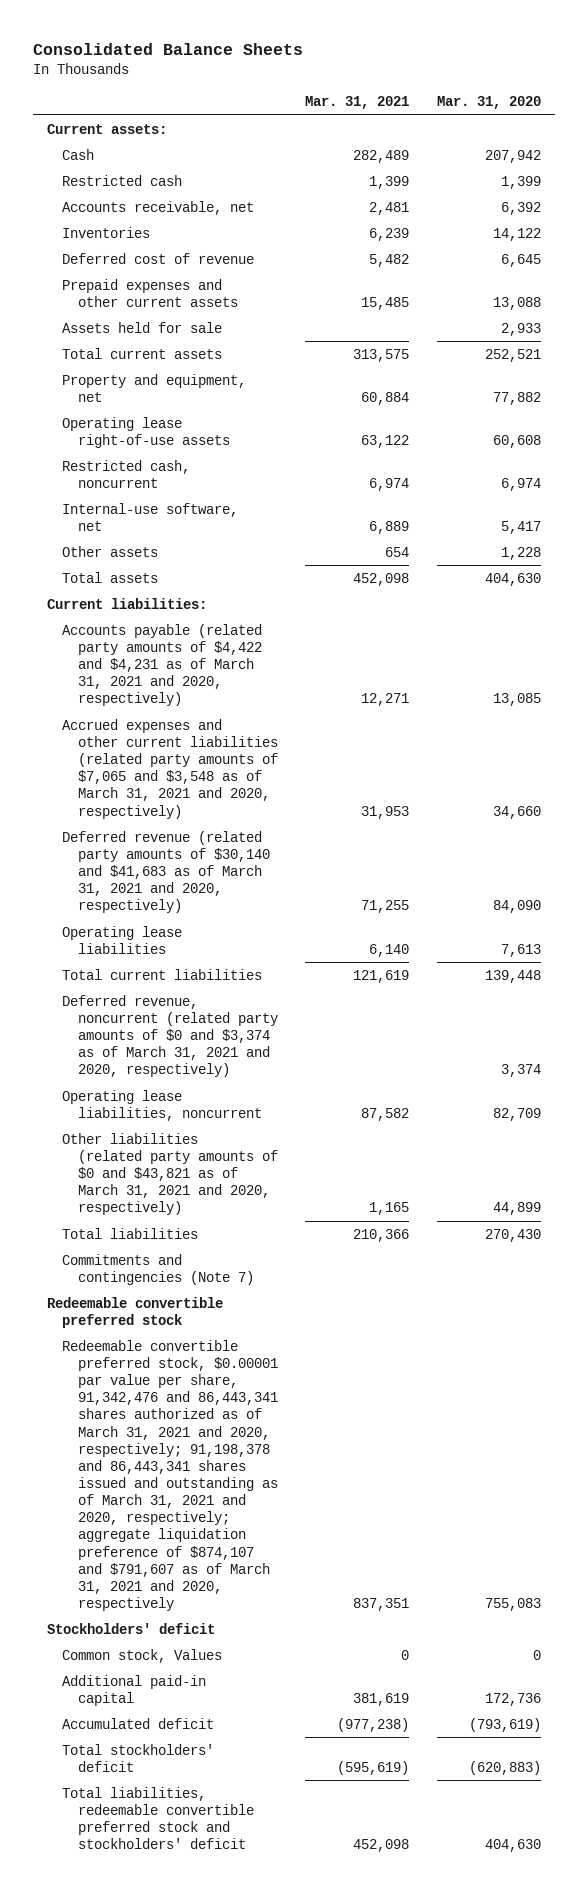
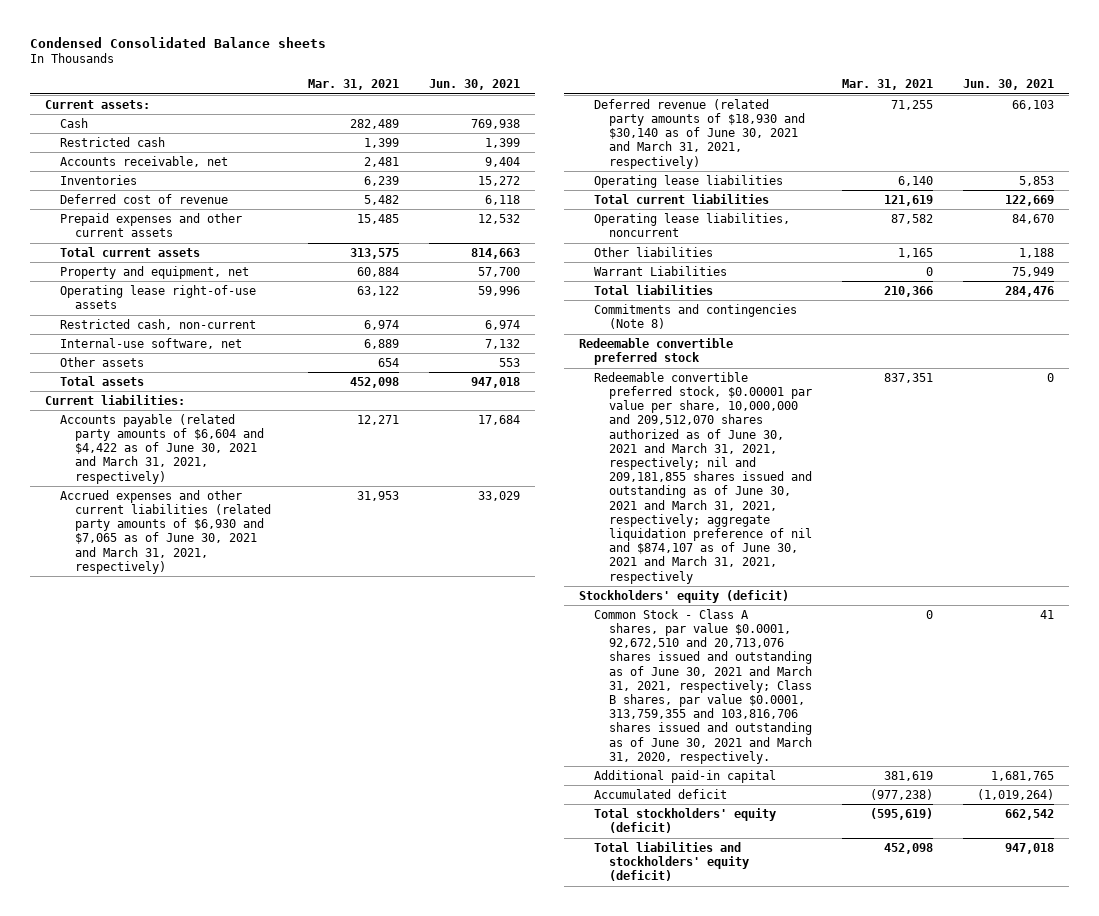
- Consolidated Balance Sheets
+ Condensed Consolidated Balance sheets
- | Mar. 31, 2021 | Mar. 31, 2020
+ | Mar. 31, 2021 | Jun. 30, 2021
- Assets held for sale | | 2,933
- Restricted cash, noncurrent | 6,974 | 6,974
+ Restricted cash, non-current | 6,974 | 6,974
- Accounts payable (related party amounts of $4,422 and $4,231 as of March 31, 2021 and 2020, respectively) | 12,271 | 13,085
- Accrued expenses and other current liabilities (related party amounts of $7,065 and $3,548 as of March 31, 2021 and 2020, respectively) | 31,953 | 34,660
- Deferred revenue (related party amounts of $30,140 and $41,683 as of March 31, 2021 and 2020, respectively) | 71,255 | 84,090
+ Accounts payable (related party amounts of $6,604 and $4,422 as of June 30, 2021 and March 31, 2021, respectively) | 12,271 | 17,684
+ Accrued expenses and other current liabilities (related party amounts of $6,930 and $7,065 as of June 30, 2021 and March 31, 2021, respectively) | 31,953 | 33,029
+ Deferred revenue (related party amounts of $18,930 and $30,140 as of June 30, 2021 and March 31, 2021, respectively) | 71,255 | 66,103
- Deferred revenue, noncurrent (related party amounts of $0 and $3,374 as of March 31, 2021 and 2020, respectively) | | 3,374
- Other liabilities (related party amounts of $0 and $43,821 as of March 31, 2021 and 2020, respectively) | 1,165 | 44,899
+ Other liabilities | 1,165 | 1,188
+ Warrant Liabilities | 0 | 75,949
- Commitments and contingencies (Note 7)
+ Commitments and contingencies (Note 8)
- Redeemable convertible preferred stock, $0.00001 par value per share, 91,342,476 and 86,443,341 shares authorized as of March 31, 2021 and 2020, respectively; 91,198,378 and 86,443,341 shares issued and outstanding as of March 31, 2021 and 2020, respectively; aggregate liquidation preference of $874,107 and $791,607 as of March 31, 2021 and 2020, respectively | 837,351 | 755,083
- Stockholders' deficit
- Common stock, Values | 0 | 0
+ Redeemable convertible preferred stock, $0.00001 par value per share, 10,000,000 and 209,512,070 shares authorized as of June 30, 2021 and March 31, 2021, respectively; nil and 209,181,855 shares issued and outstanding as of June 30, 2021 and March 31, 2021, respectively; aggregate liquidation preference of nil and $874,107 as of June 30, 2021 and March 31, 2021, respectively | 837,351 | 0
+ Stockholders' equity (deficit)
+ Common Stock - Class A shares, par value $0.0001, 92,672,510 and 20,713,076 shares issued and outstanding as of June 30, 2021 and March 31, 2021, respectively; Class B shares, par value $0.0001, 313,759,355 and 103,816,706 shares issued and outstanding as of June 30, 2021 and March 31, 2020, respectively. | 0 | 41
- Total stockholders' deficit | (595,619) | (620,883)
- Total liabilities, redeemable convertible preferred stock and stockholders' deficit | 452,098 | 404,630
+ Total stockholders' equity (deficit) | (595,619) | 662,542
+ Total liabilities and stockholders' equity (deficit) | 452,098 | 947,018

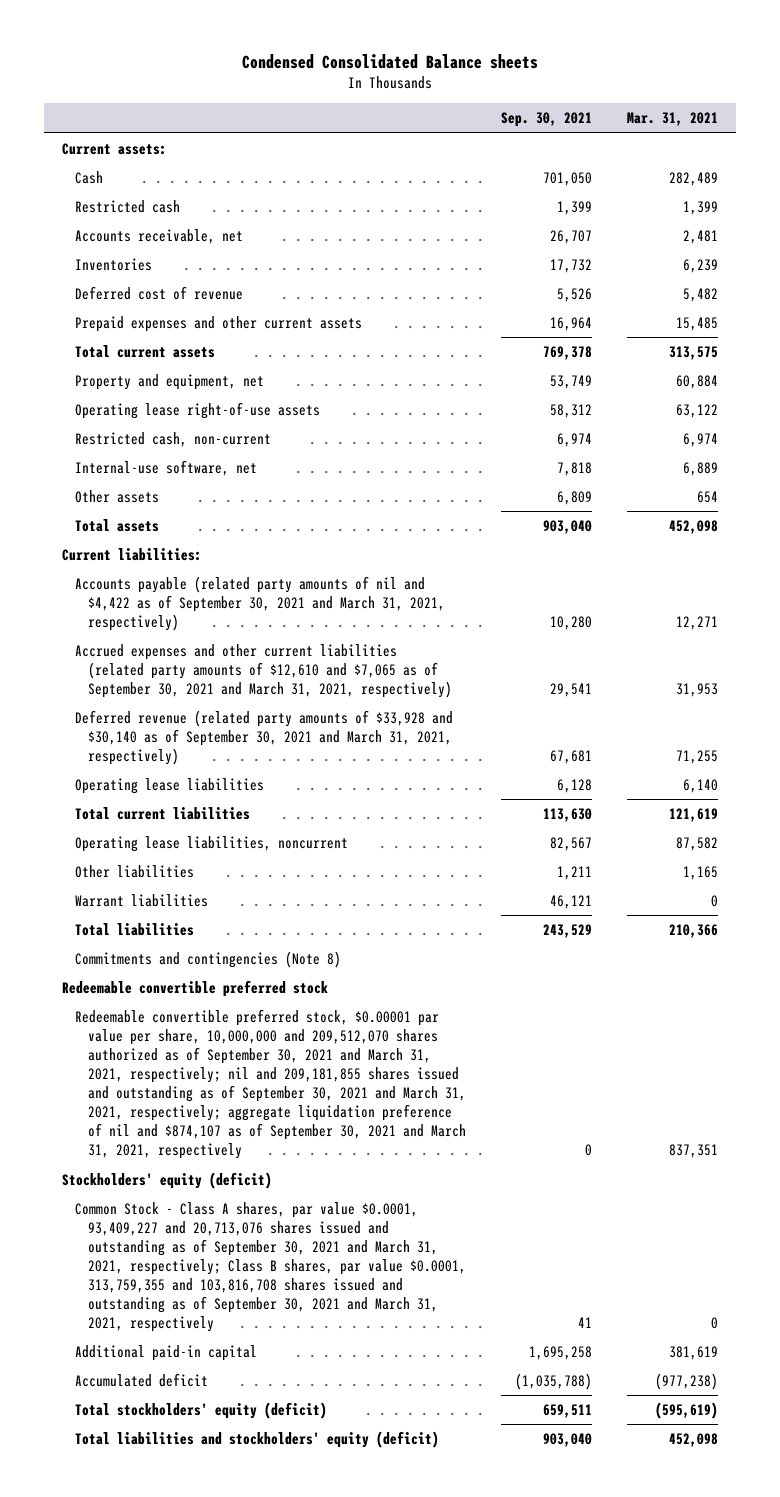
- | Mar. 31, 2021 | Jun. 30, 2021
+ | Sep. 30, 2021 | Mar. 31, 2021
- Accounts payable (related party amounts of $6,604 and $4,422 as of June 30, 2021 and March 31, 2021, respectively) | 12,271 | 17,684
- Accrued expenses and other current liabilities (related party amounts of $6,930 and $7,065 as of June 30, 2021 and March 31, 2021, respectively) | 31,953 | 33,029
- Deferred revenue (related party amounts of $18,930 and $30,140 as of June 30, 2021 and March 31, 2021, respectively) | 71,255 | 66,103
+ Accounts payable (related party amounts of nil and $4,422 as of September 30, 2021 and March 31, 2021, respectively) | 10,280 | 12,271
+ Accrued expenses and other current liabilities (related party amounts of $12,610 and $7,065 as of September 30, 2021 and March 31, 2021, respectively) | 29,541 | 31,953
+ Deferred revenue (related party amounts of $33,928 and $30,140 as of September 30, 2021 and March 31, 2021, respectively) | 67,681 | 71,255
- Warrant Liabilities | 0 | 75,949
+ Warrant liabilities | 46,121 | 0
- Redeemable convertible preferred stock, $0.00001 par value per share, 10,000,000 and 209,512,070 shares authorized as of June 30, 2021 and March 31, 2021, respectively; nil and 209,181,855 shares issued and outstanding as of June 30, 2021 and March 31, 2021, respectively; aggregate liquidation preference of nil and $874,107 as of June 30, 2021 and March 31, 2021, respectively | 837,351 | 0
+ Redeemable convertible preferred stock, $0.00001 par value per share, 10,000,000 and 209,512,070 shares authorized as of September 30, 2021 and March 31, 2021, respectively; nil and 209,181,855 shares issued and outstanding as of September 30, 2021 and March 31, 2021, respectively; aggregate liquidation preference of nil and $874,107 as of September 30, 2021 and March 31, 2021, respectively | 0 | 837,351
- Common Stock - Class A shares, par value $0.0001, 92,672,510 and 20,713,076 shares issued and outstanding as of June 30, 2021 and March 31, 2021, respectively; Class B shares, par value $0.0001, 313,759,355 and 103,816,706 shares issued and outstanding as of June 30, 2021 and March 31, 2020, respectively. | 0 | 41
+ Common Stock - Class A shares, par value $0.0001, 93,409,227 and 20,713,076 shares issued and outstanding as of September 30, 2021 and March 31, 2021, respectively; Class B shares, par value $0.0001, 313,759,355 and 103,816,708 shares issued and outstanding as of September 30, 2021 and March 31, 2021, respectively | 41 | 0

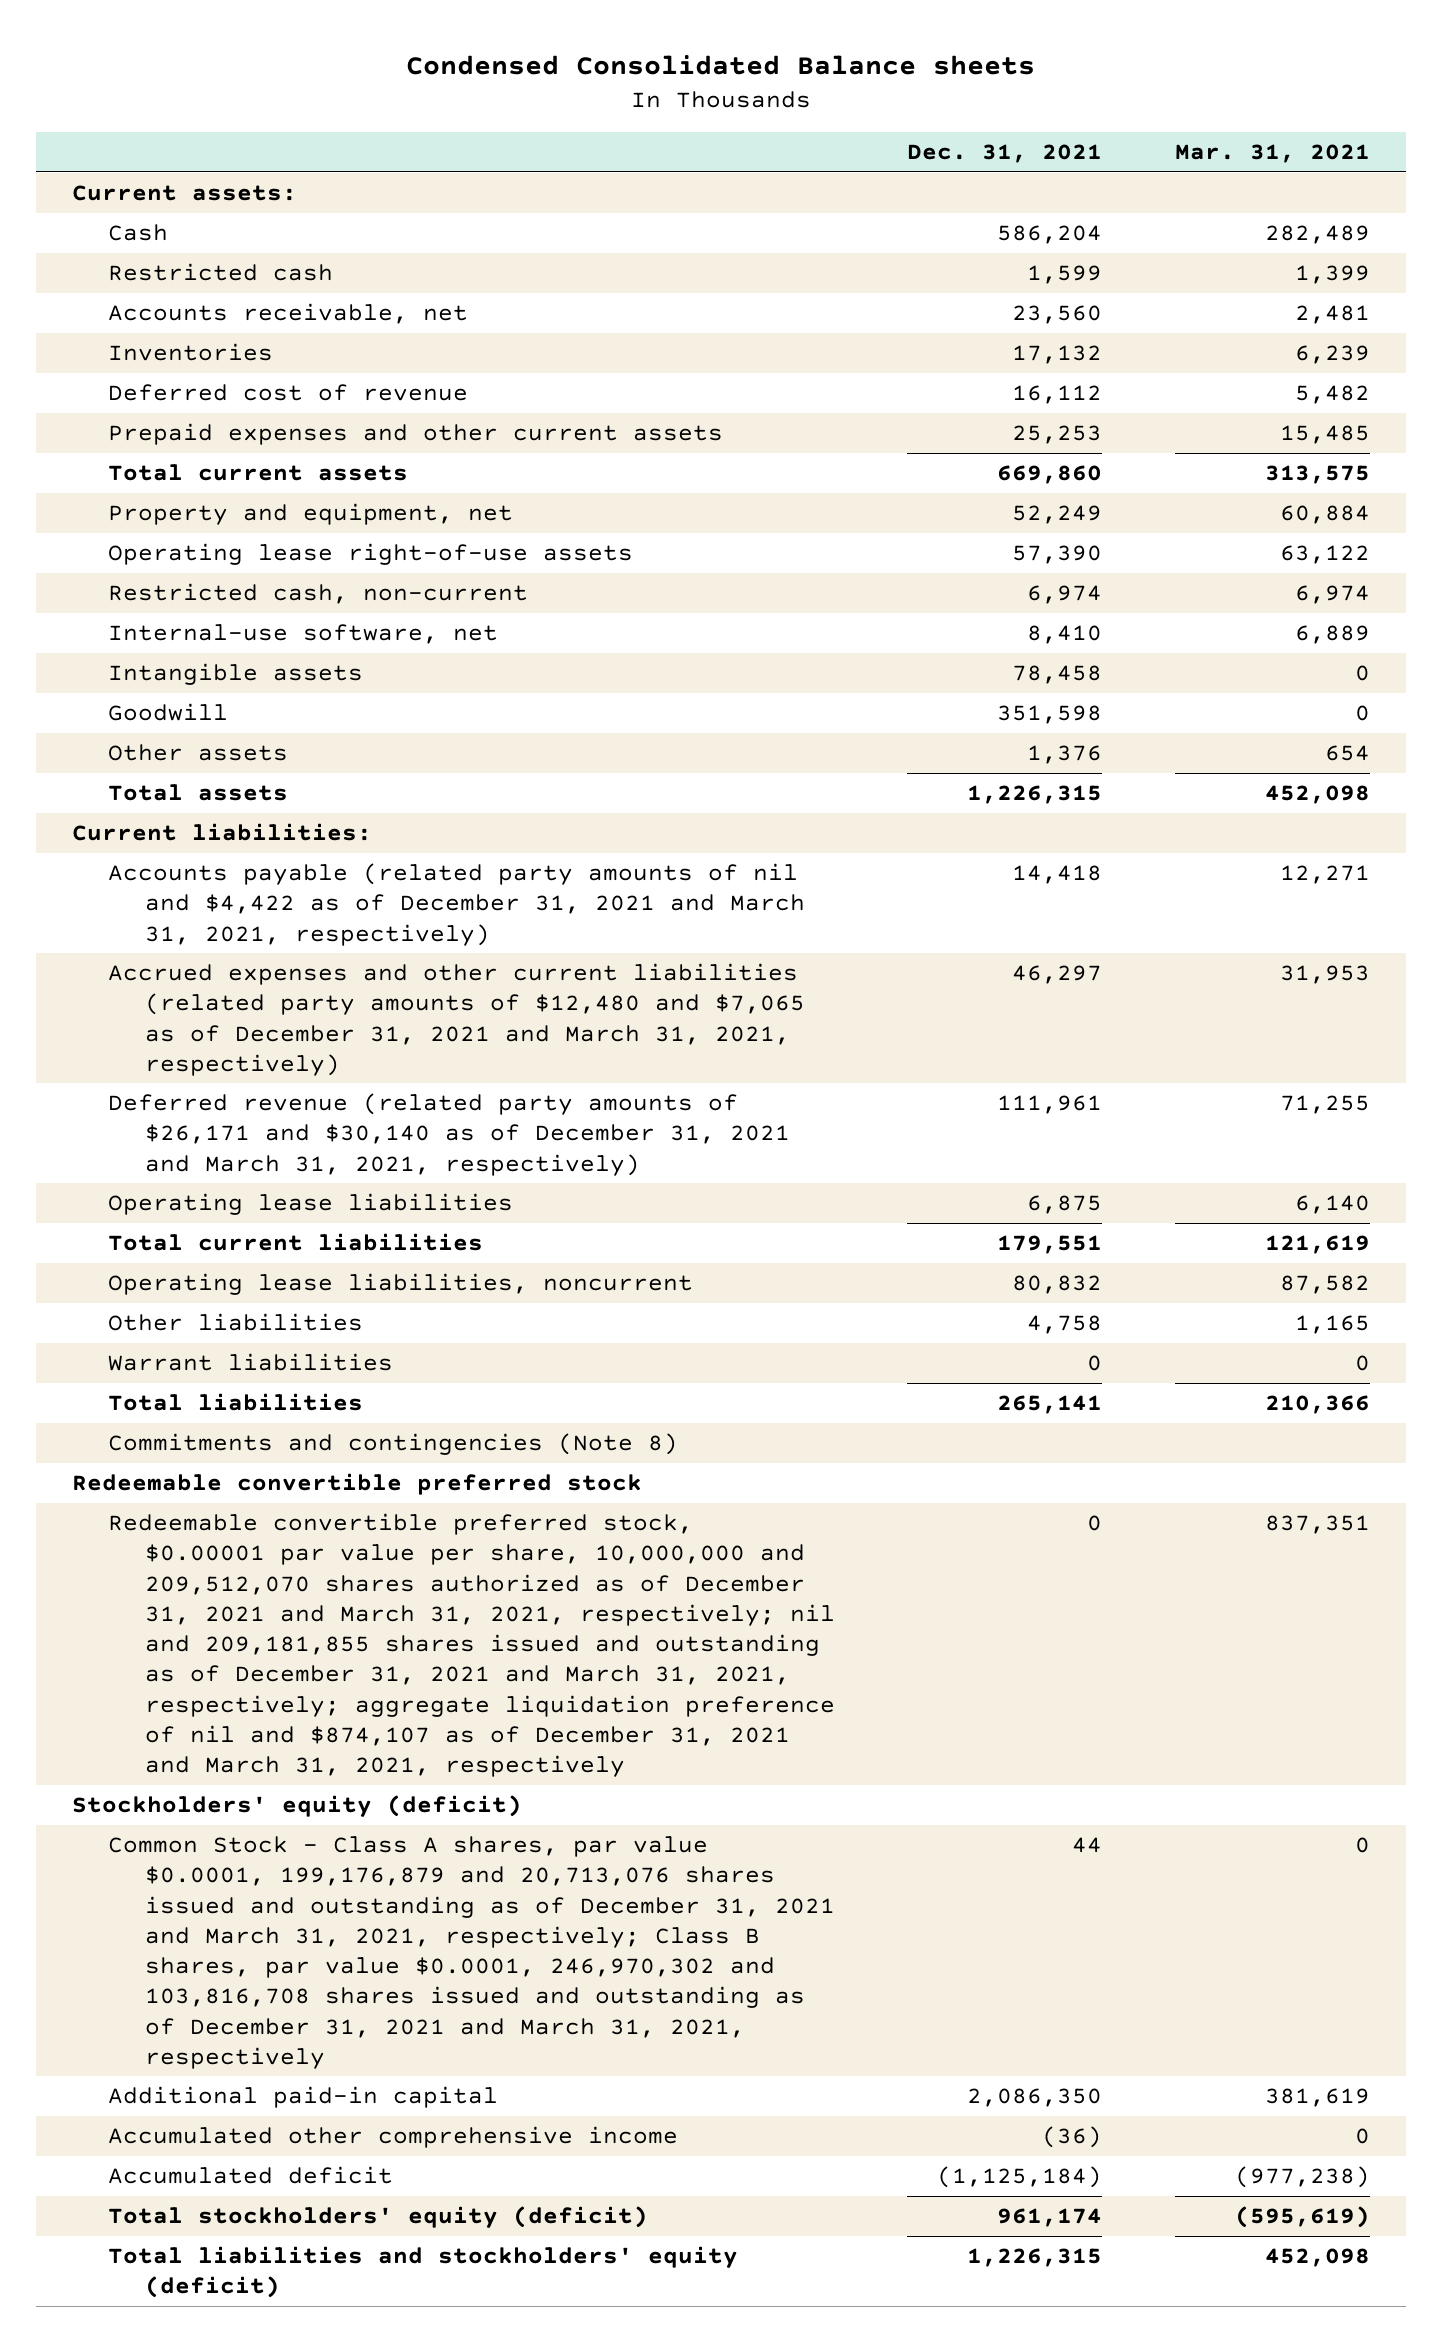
- | Sep. 30, 2021 | Mar. 31, 2021
+ | Dec. 31, 2021 | Mar. 31, 2021
+ Intangible assets | 78,458 | 0
+ Goodwill | 351,598 | 0
- Accounts payable (related party amounts of nil and $4,422 as of September 30, 2021 and March 31, 2021, respectively) | 10,280 | 12,271
- Accrued expenses and other current liabilities (related party amounts of $12,610 and $7,065 as of September 30, 2021 and March 31, 2021, respectively) | 29,541 | 31,953
- Deferred revenue (related party amounts of $33,928 and $30,140 as of September 30, 2021 and March 31, 2021, respectively) | 67,681 | 71,255
+ Accounts payable (related party amounts of nil and $4,422 as of December 31, 2021 and March 31, 2021, respectively) | 14,418 | 12,271
+ Accrued expenses and other current liabilities (related party amounts of $12,480 and $7,065 as of December 31, 2021 and March 31, 2021, respectively) | 46,297 | 31,953
+ Deferred revenue (related party amounts of $26,171 and $30,140 as of December 31, 2021 and March 31, 2021, respectively) | 111,961 | 71,255
- Redeemable convertible preferred stock, $0.00001 par value per share, 10,000,000 and 209,512,070 shares authorized as of September 30, 2021 and March 31, 2021, respectively; nil and 209,181,855 shares issued and outstanding as of September 30, 2021 and March 31, 2021, respectively; aggregate liquidation preference of nil and $874,107 as of September 30, 2021 and March 31, 2021, respectively | 0 | 837,351
+ Redeemable convertible preferred stock, $0.00001 par value per share, 10,000,000 and 209,512,070 shares authorized as of December 31, 2021 and March 31, 2021, respectively; nil and 209,181,855 shares issued and outstanding as of December 31, 2021 and March 31, 2021, respectively; aggregate liquidation preference of nil and $874,107 as of December 31, 2021 and March 31, 2021, respectively | 0 | 837,351
- Common Stock - Class A shares, par value $0.0001, 93,409,227 and 20,713,076 shares issued and outstanding as of September 30, 2021 and March 31, 2021, respectively; Class B shares, par value $0.0001, 313,759,355 and 103,816,708 shares issued and outstanding as of September 30, 2021 and March 31, 2021, respectively | 41 | 0
+ Common Stock - Class A shares, par value $0.0001, 199,176,879 and 20,713,076 shares issued and outstanding as of December 31, 2021 and March 31, 2021, respectively; Class B shares, par value $0.0001, 246,970,302 and 103,816,708 shares issued and outstanding as of December 31, 2021 and March 31, 2021, respectively | 44 | 0
+ Accumulated other comprehensive income | (36) | 0

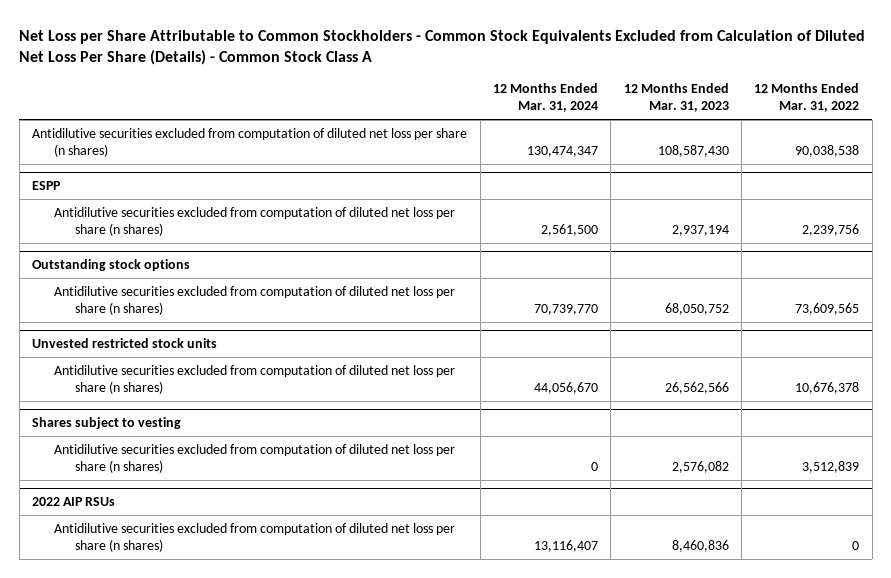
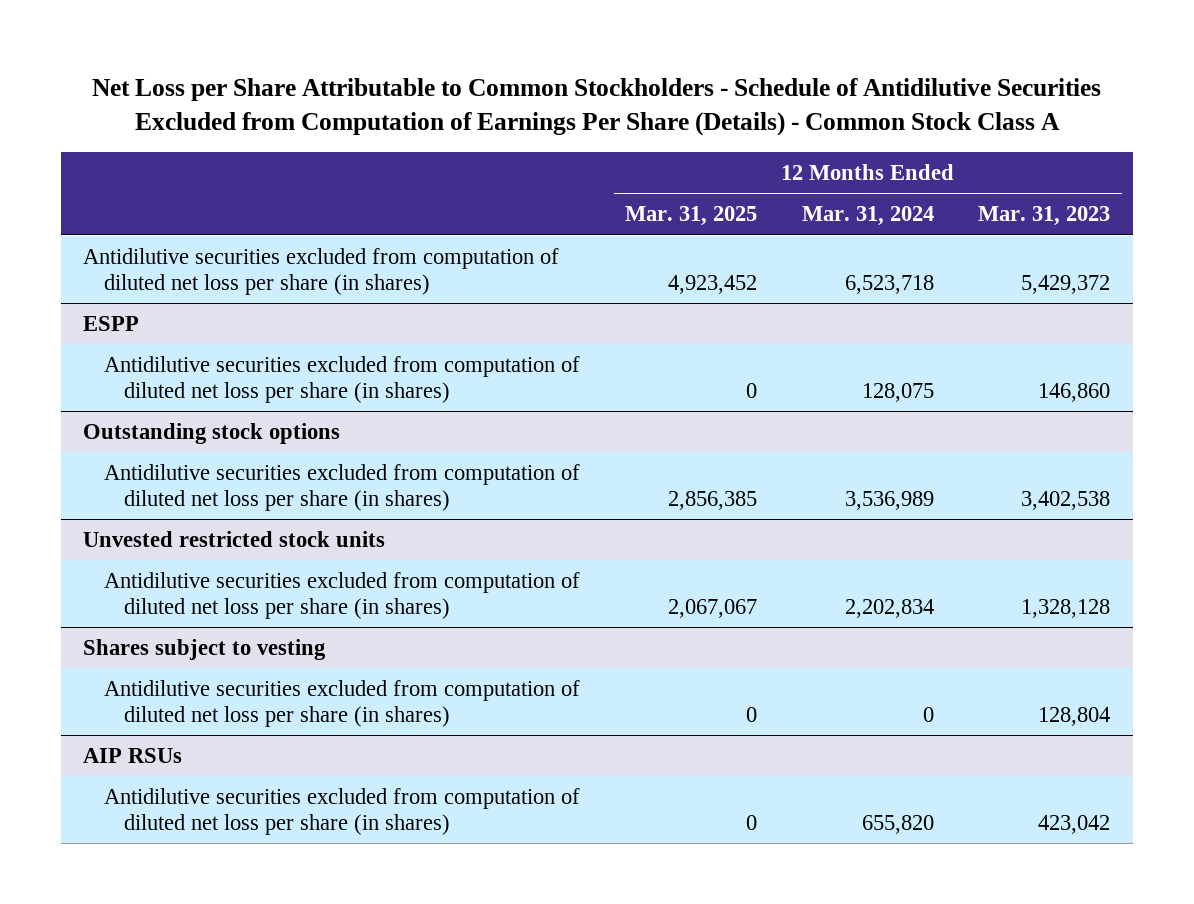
- Net Loss per Share Attributable to Common Stockholders - Common Stock Equivalents Excluded from Calculation of Diluted Net Loss Per Share (Details) - Common Stock Class A
+ Net Loss per Share Attributable to Common Stockholders - Schedule of Antidilutive Securities Excluded from Computation of Earnings Per Share (Details) - Common Stock Class A
- | 12 Months Ended Mar. 31, 2024 | 12 Months Ended Mar. 31, 2023 | 12 Months Ended Mar. 31, 2022
+ | 12 Months Ended Mar. 31, 2025 | 12 Months Ended Mar. 31, 2024 | 12 Months Ended Mar. 31, 2023
- Antidilutive securities excluded from computation of diluted net loss per share (n shares) | 130,474,347 | 108,587,430 | 90,038,538
+ Antidilutive securities excluded from computation of diluted net loss per share (in shares) | 4,923,452 | 6,523,718 | 5,429,372
@ ESPP
- Antidilutive securities excluded from computation of diluted net loss per share (n shares) | 2,561,500 | 2,937,194 | 2,239,756
+ Antidilutive securities excluded from computation of diluted net loss per share (in shares) | 0 | 128,075 | 146,860
@ Outstanding stock options
- Antidilutive securities excluded from computation of diluted net loss per share (n shares) | 70,739,770 | 68,050,752 | 73,609,565
+ Antidilutive securities excluded from computation of diluted net loss per share (in shares) | 2,856,385 | 3,536,989 | 3,402,538
@ Unvested restricted stock units
- Antidilutive securities excluded from computation of diluted net loss per share (n shares) | 44,056,670 | 26,562,566 | 10,676,378
+ Antidilutive securities excluded from computation of diluted net loss per share (in shares) | 2,067,067 | 2,202,834 | 1,328,128
@ Shares subject to vesting
- Antidilutive securities excluded from computation of diluted net loss per share (n shares) | 0 | 2,576,082 | 3,512,839
- 2022 AIP RSUs
- Antidilutive securities excluded from computation of diluted net loss per share (n shares) | 13,116,407 | 8,460,836 | 0
@ Shares subject to vesting
+ Antidilutive securities excluded from computation of diluted net loss per share (in shares) | 0 | 0 | 128,804
+ AIP RSUs
+ Antidilutive securities excluded from computation of diluted net loss per share (in shares) | 0 | 655,820 | 423,042

